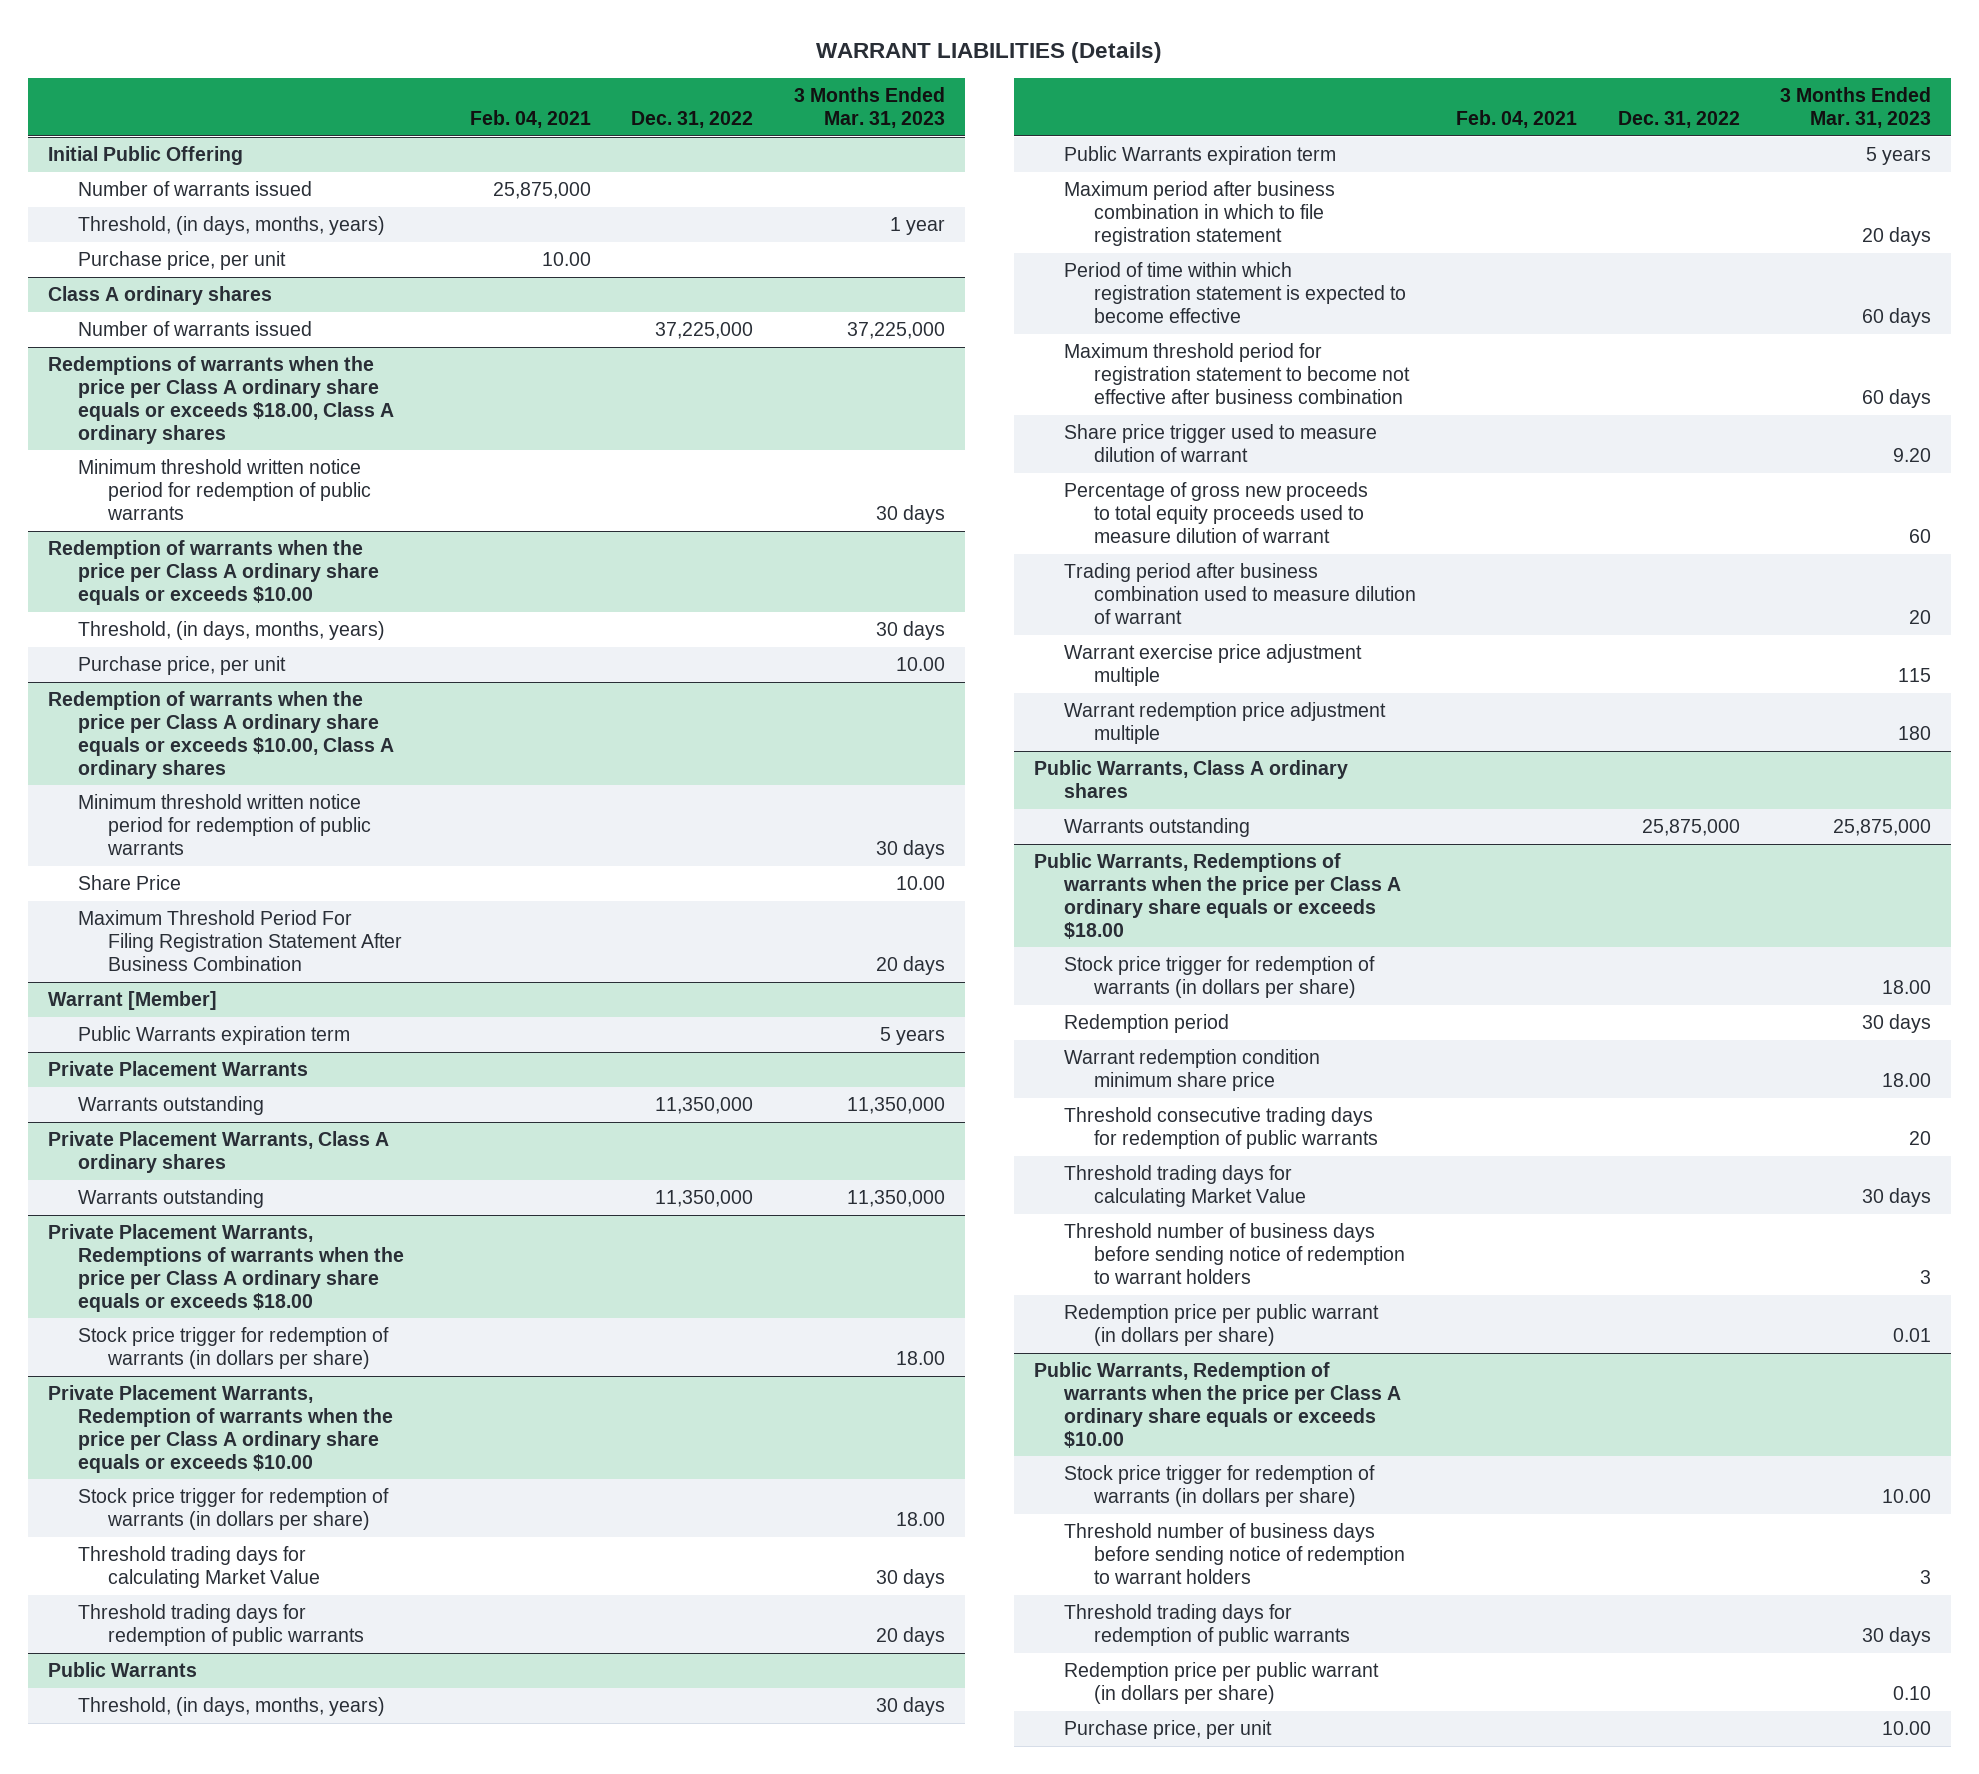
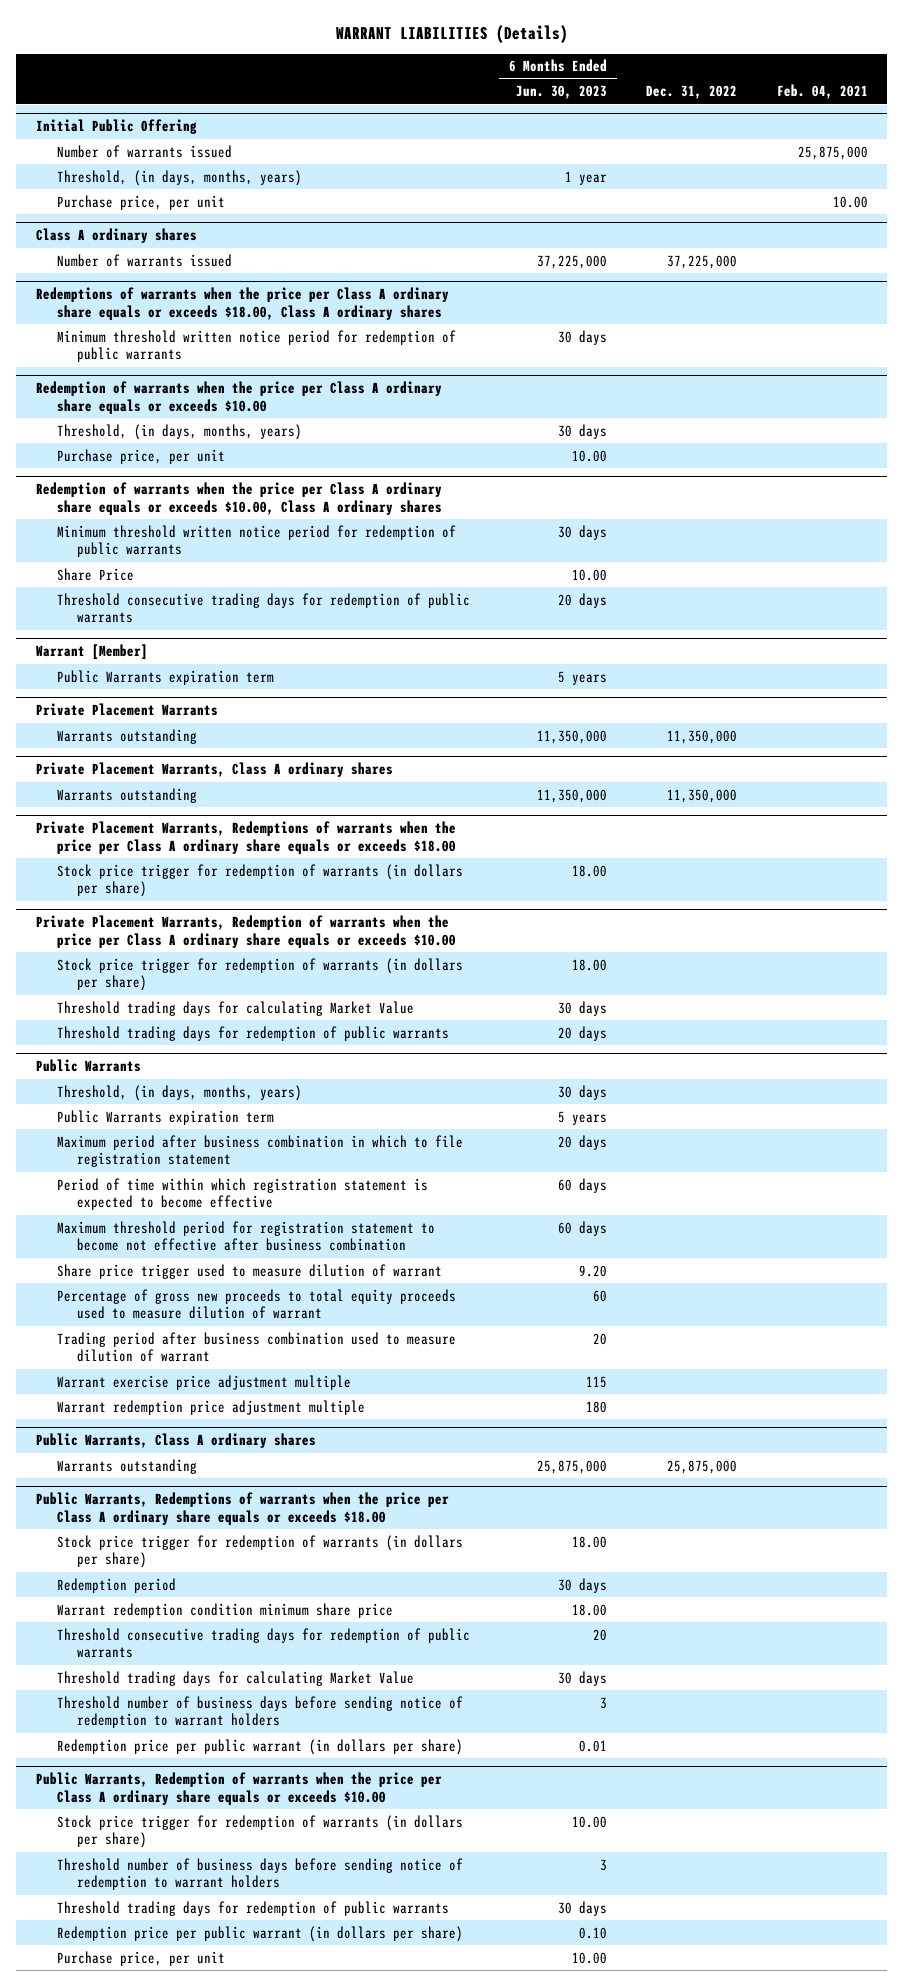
- | Feb. 04, 2021 | Dec. 31, 2022 | 3 Months Ended Mar. 31, 2023
+ | 6 Months Ended Jun. 30, 2023 | Dec. 31, 2022 | Feb. 04, 2021
@ Redemption of warrants when the price per Class A ordinary share equals or exceeds $10.00, Class A ordinary shares
- Maximum Threshold Period For Filing Registration Statement After Business Combination | | | 20 days
+ Threshold consecutive trading days for redemption of public warrants | 20 days | |

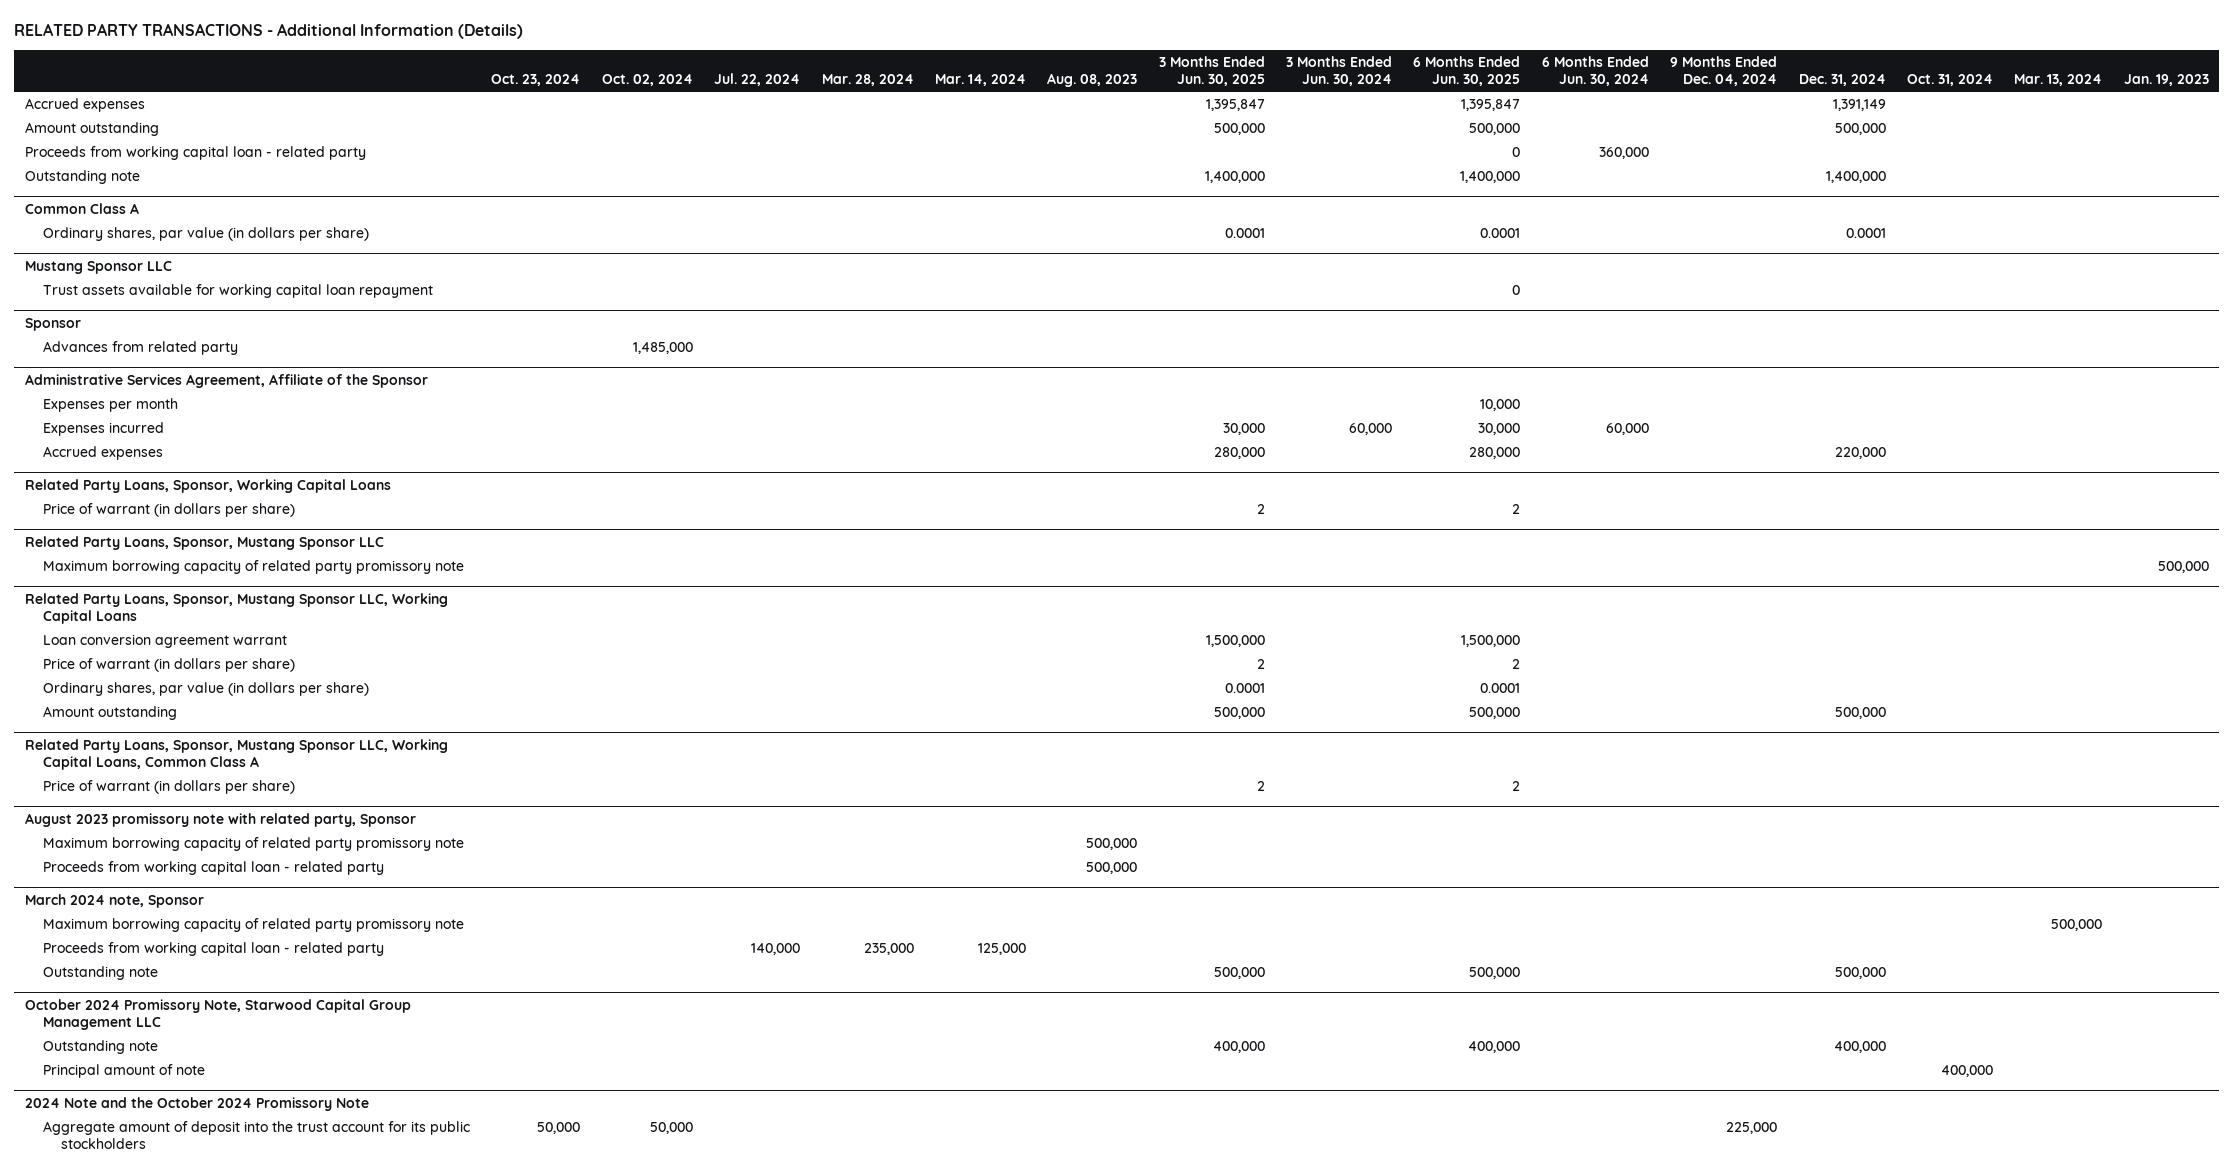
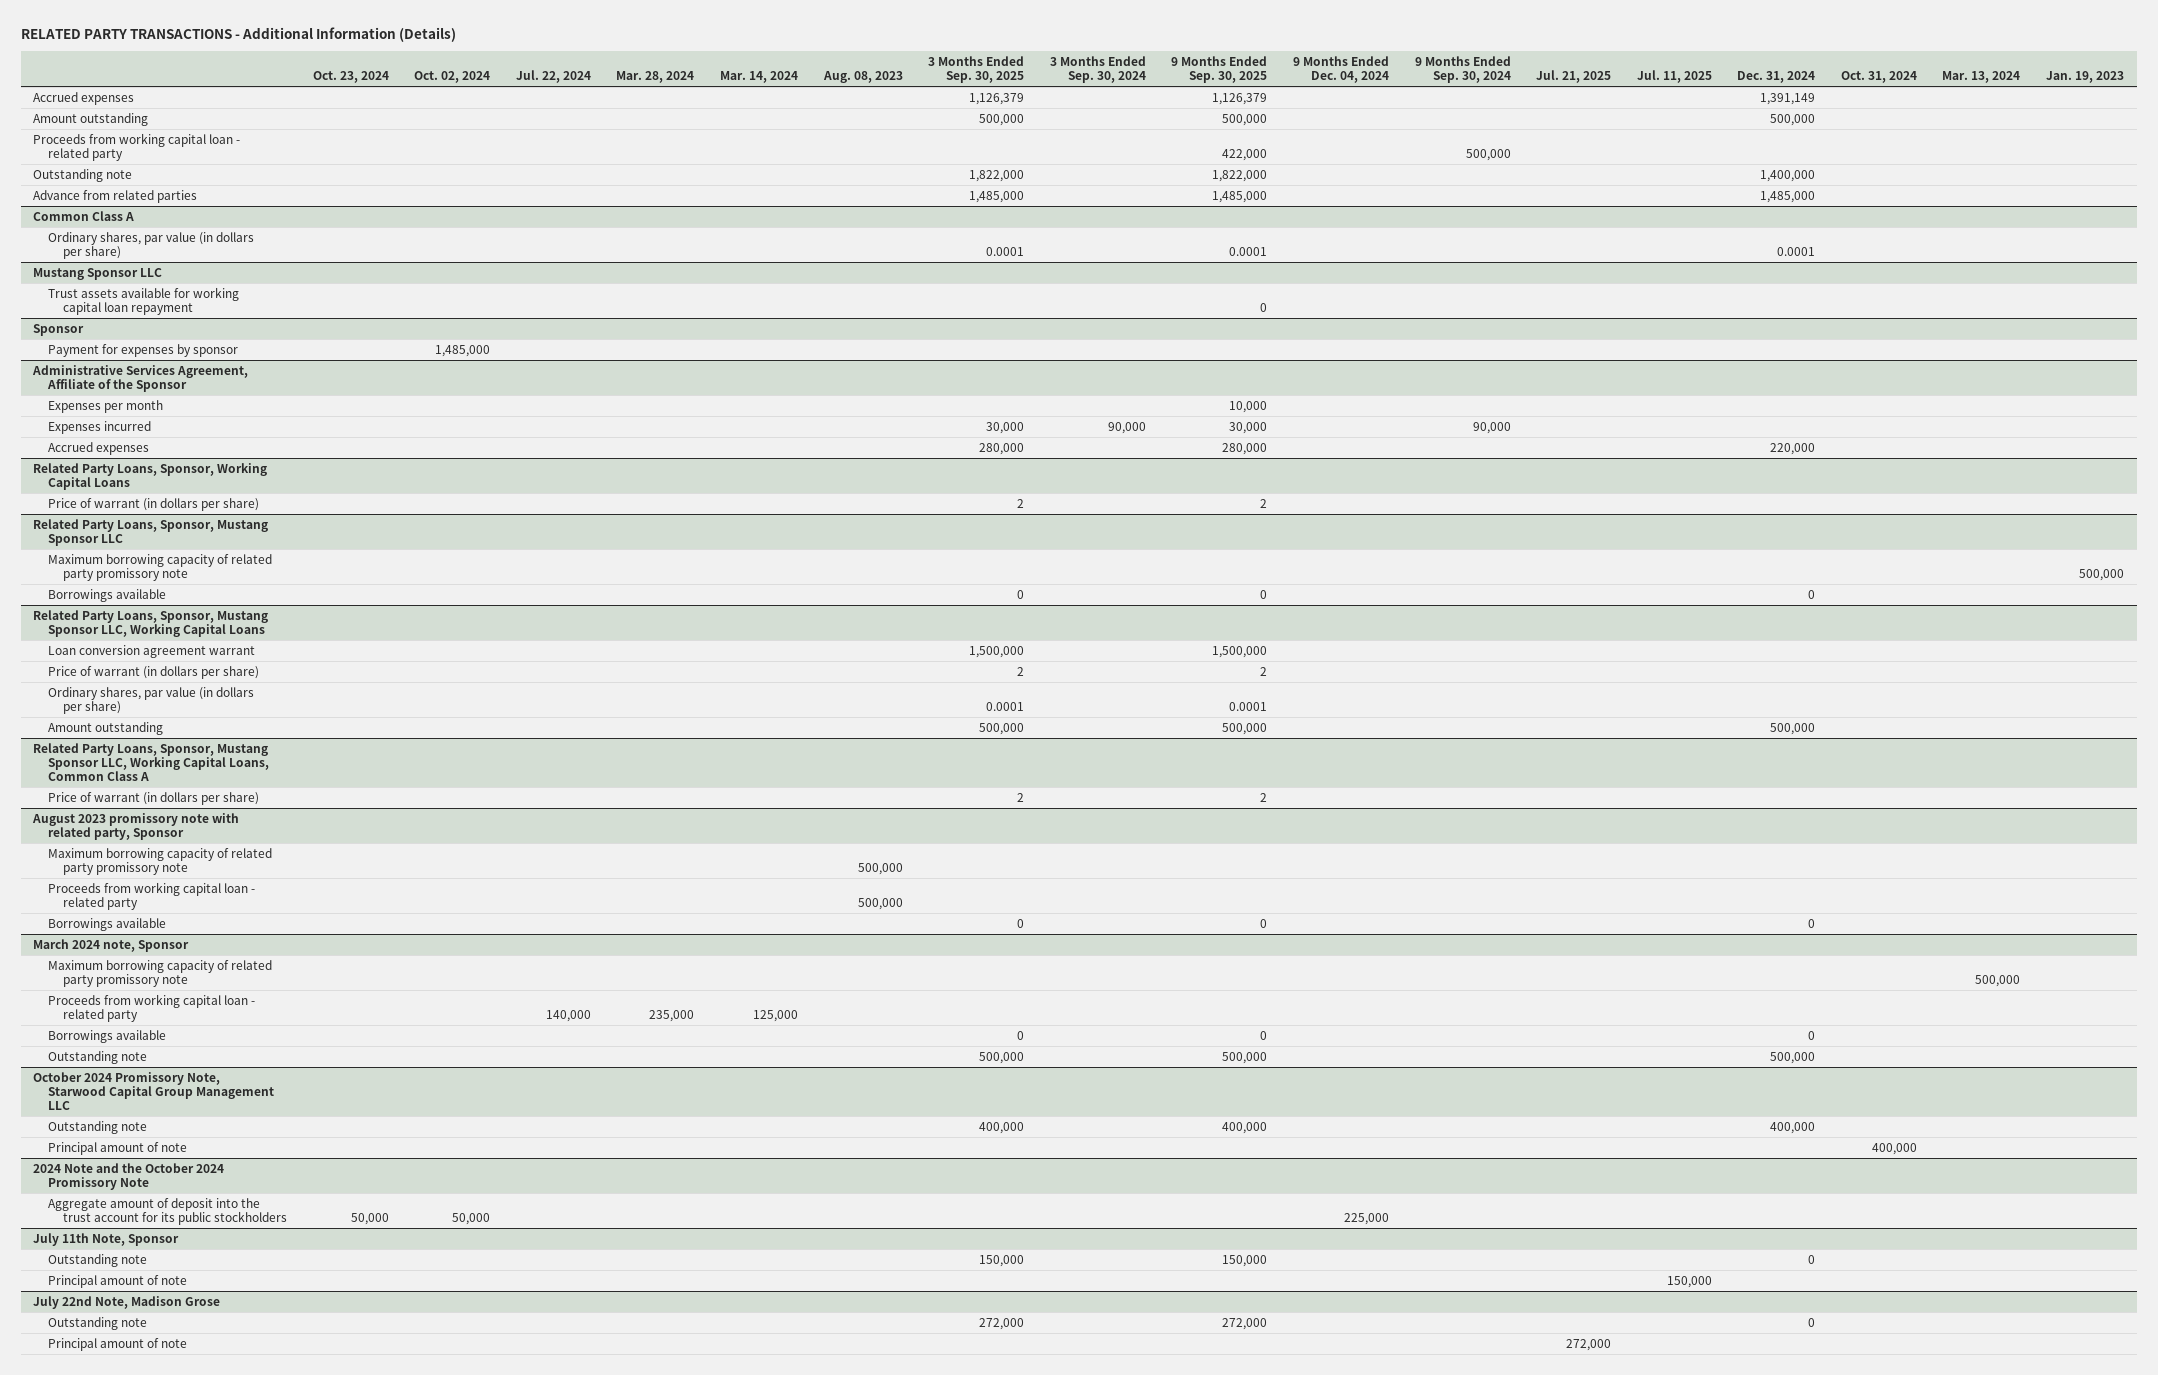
- | Oct. 23, 2024 | Oct. 02, 2024 | Jul. 22, 2024 | Mar. 28, 2024 | Mar. 14, 2024 | Aug. 08, 2023 | 3 Months Ended Jun. 30, 2025 | 3 Months Ended Jun. 30, 2024 | 6 Months Ended Jun. 30, 2025 | 6 Months Ended Jun. 30, 2024 | 9 Months Ended Dec. 04, 2024 | Dec. 31, 2024 | Oct. 31, 2024 | Mar. 13, 2024 | Jan. 19, 2023
+ | Oct. 23, 2024 | Oct. 02, 2024 | Jul. 22, 2024 | Mar. 28, 2024 | Mar. 14, 2024 | Aug. 08, 2023 | 3 Months Ended Sep. 30, 2025 | 3 Months Ended Sep. 30, 2024 | 9 Months Ended Sep. 30, 2025 | 9 Months Ended Dec. 04, 2024 | 9 Months Ended Sep. 30, 2024 | Jul. 21, 2025 | Jul. 11, 2025 | Dec. 31, 2024 | Oct. 31, 2024 | Mar. 13, 2024 | Jan. 19, 2023
+ Advance from related parties | | | | | | | 1,485,000 | | 1,485,000 | | | | | 1,485,000 | | |
@ Sponsor
- Advances from related party | | 1,485,000 | | | | | | | | | | | | |
+ Payment for expenses by sponsor | | 1,485,000 | | | | | | | | | | | | | | |
@ Related Party Loans, Sponsor, Mustang Sponsor LLC
+ Borrowings available | | | | | | | 0 | | 0 | | | | | 0 | | |
@ August 2023 promissory note with related party, Sponsor
+ Borrowings available | | | | | | | 0 | | 0 | | | | | 0 | | |
@ March 2024 note, Sponsor
+ Borrowings available | | | | | | | 0 | | 0 | | | | | 0 | | |
+ July 11th Note, Sponsor
+ Outstanding note | | | | | | | 150,000 | | 150,000 | | | | | 0 | | |
+ Principal amount of note | | | | | | | | | | | | | 150,000 | | | |
+ July 22nd Note, Madison Grose
+ Outstanding note | | | | | | | 272,000 | | 272,000 | | | | | 0 | | |
+ Principal amount of note | | | | | | | | | | | | 272,000 | | | | |

